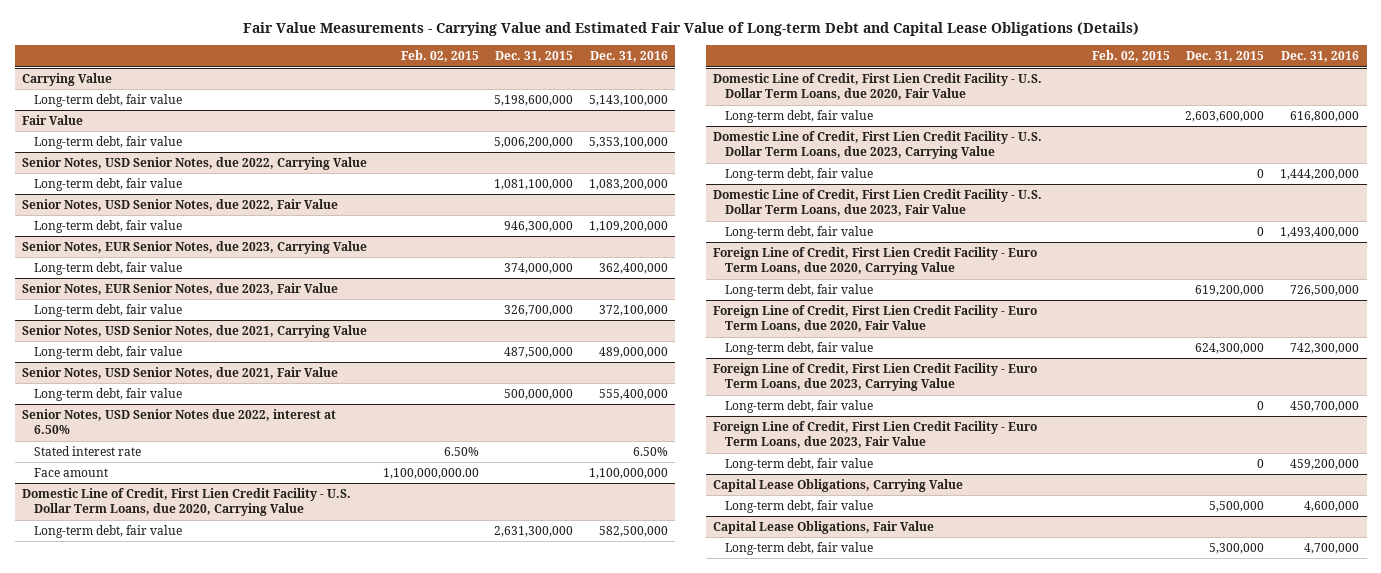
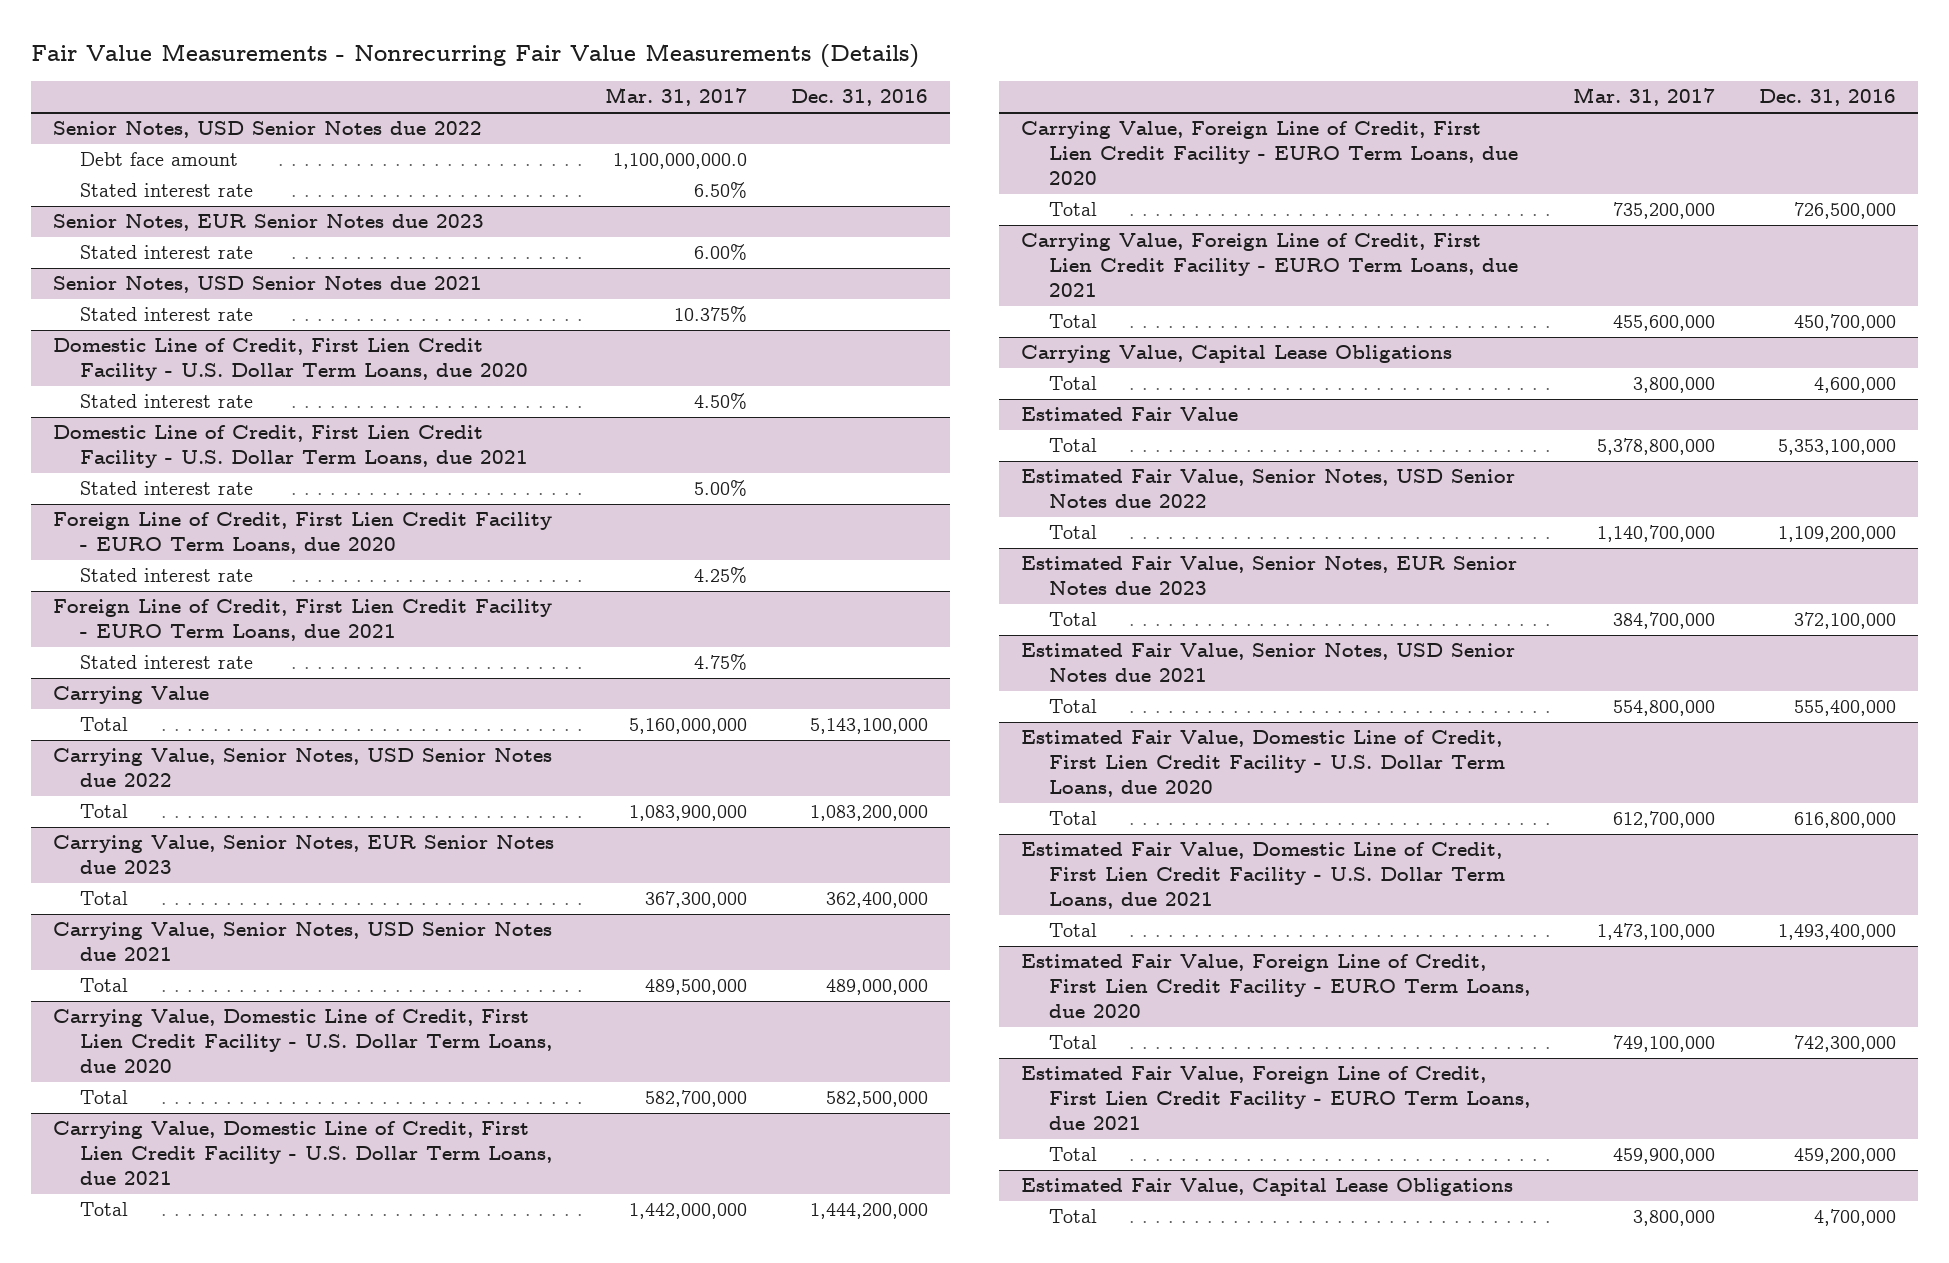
- Fair Value Measurements - Carrying Value and Estimated Fair Value of Long-term Debt and Capital Lease Obligations (Details)
+ Fair Value Measurements - Nonrecurring Fair Value Measurements (Details)
- | Feb. 02, 2015 | Dec. 31, 2015 | Dec. 31, 2016
+ | Mar. 31, 2017 | Dec. 31, 2016
+ Senior Notes, USD Senior Notes due 2022
+ Debt face amount | 1,100,000,000.0 |
+ Stated interest rate | 6.50% |
+ Senior Notes, EUR Senior Notes due 2023
+ Stated interest rate | 6.00% |
+ Senior Notes, USD Senior Notes due 2021
+ Stated interest rate | 10.375% |
+ Domestic Line of Credit, First Lien Credit Facility - U.S. Dollar Term Loans, due 2020
+ Stated interest rate | 4.50% |
+ Domestic Line of Credit, First Lien Credit Facility - U.S. Dollar Term Loans, due 2021
+ Stated interest rate | 5.00% |
+ Foreign Line of Credit, First Lien Credit Facility - EURO Term Loans, due 2020
+ Stated interest rate | 4.25% |
+ Foreign Line of Credit, First Lien Credit Facility - EURO Term Loans, due 2021
+ Stated interest rate | 4.75% |
@ Carrying Value
- Long-term debt, fair value | | 5,198,600,000 | 5,143,100,000
- Fair Value
- Long-term debt, fair value | | 5,006,200,000 | 5,353,100,000
- Senior Notes, USD Senior Notes, due 2022, Carrying Value
- Long-term debt, fair value | | 1,081,100,000 | 1,083,200,000
- Senior Notes, USD Senior Notes, due 2022, Fair Value
- Long-term debt, fair value | | 946,300,000 | 1,109,200,000
- Senior Notes, EUR Senior Notes, due 2023, Carrying Value
- Long-term debt, fair value | | 374,000,000 | 362,400,000
- Senior Notes, EUR Senior Notes, due 2023, Fair Value
- Long-term debt, fair value | | 326,700,000 | 372,100,000
- Senior Notes, USD Senior Notes, due 2021, Carrying Value
- Long-term debt, fair value | | 487,500,000 | 489,000,000
- Senior Notes, USD Senior Notes, due 2021, Fair Value
- Long-term debt, fair value | | 500,000,000 | 555,400,000
- Senior Notes, USD Senior Notes due 2022, interest at 6.50%
- Stated interest rate | 6.50% | | 6.50%
- Face amount | 1,100,000,000.00 | | 1,100,000,000
- Domestic Line of Credit, First Lien Credit Facility - U.S. Dollar Term Loans, due 2020, Carrying Value
- Long-term debt, fair value | | 2,631,300,000 | 582,500,000
- Domestic Line of Credit, First Lien Credit Facility - U.S. Dollar Term Loans, due 2020, Fair Value
- Long-term debt, fair value | | 2,603,600,000 | 616,800,000
- Domestic Line of Credit, First Lien Credit Facility - U.S. Dollar Term Loans, due 2023, Carrying Value
- Long-term debt, fair value | | 0 | 1,444,200,000
- Domestic Line of Credit, First Lien Credit Facility - U.S. Dollar Term Loans, due 2023, Fair Value
- Long-term debt, fair value | | 0 | 1,493,400,000
- Foreign Line of Credit, First Lien Credit Facility - Euro Term Loans, due 2020, Carrying Value
- Long-term debt, fair value | | 619,200,000 | 726,500,000
- Foreign Line of Credit, First Lien Credit Facility - Euro Term Loans, due 2020, Fair Value
- Long-term debt, fair value | | 624,300,000 | 742,300,000
- Foreign Line of Credit, First Lien Credit Facility - Euro Term Loans, due 2023, Carrying Value
- Long-term debt, fair value | | 0 | 450,700,000
- Foreign Line of Credit, First Lien Credit Facility - Euro Term Loans, due 2023, Fair Value
- Long-term debt, fair value | | 0 | 459,200,000
- Capital Lease Obligations, Carrying Value
- Long-term debt, fair value | | 5,500,000 | 4,600,000
- Capital Lease Obligations, Fair Value
- Long-term debt, fair value | | 5,300,000 | 4,700,000
@ Carrying Value
+ Total | 5,160,000,000 | 5,143,100,000
+ Carrying Value, Senior Notes, USD Senior Notes due 2022
+ Total | 1,083,900,000 | 1,083,200,000
+ Carrying Value, Senior Notes, EUR Senior Notes due 2023
+ Total | 367,300,000 | 362,400,000
+ Carrying Value, Senior Notes, USD Senior Notes due 2021
+ Total | 489,500,000 | 489,000,000
+ Carrying Value, Domestic Line of Credit, First Lien Credit Facility - U.S. Dollar Term Loans, due 2020
+ Total | 582,700,000 | 582,500,000
+ Carrying Value, Domestic Line of Credit, First Lien Credit Facility - U.S. Dollar Term Loans, due 2021
+ Total | 1,442,000,000 | 1,444,200,000
+ Carrying Value, Foreign Line of Credit, First Lien Credit Facility - EURO Term Loans, due 2020
+ Total | 735,200,000 | 726,500,000
+ Carrying Value, Foreign Line of Credit, First Lien Credit Facility - EURO Term Loans, due 2021
+ Total | 455,600,000 | 450,700,000
+ Carrying Value, Capital Lease Obligations
+ Total | 3,800,000 | 4,600,000
+ Estimated Fair Value
+ Total | 5,378,800,000 | 5,353,100,000
+ Estimated Fair Value, Senior Notes, USD Senior Notes due 2022
+ Total | 1,140,700,000 | 1,109,200,000
+ Estimated Fair Value, Senior Notes, EUR Senior Notes due 2023
+ Total | 384,700,000 | 372,100,000
+ Estimated Fair Value, Senior Notes, USD Senior Notes due 2021
+ Total | 554,800,000 | 555,400,000
+ Estimated Fair Value, Domestic Line of Credit, First Lien Credit Facility - U.S. Dollar Term Loans, due 2020
+ Total | 612,700,000 | 616,800,000
+ Estimated Fair Value, Domestic Line of Credit, First Lien Credit Facility - U.S. Dollar Term Loans, due 2021
+ Total | 1,473,100,000 | 1,493,400,000
+ Estimated Fair Value, Foreign Line of Credit, First Lien Credit Facility - EURO Term Loans, due 2020
+ Total | 749,100,000 | 742,300,000
+ Estimated Fair Value, Foreign Line of Credit, First Lien Credit Facility - EURO Term Loans, due 2021
+ Total | 459,900,000 | 459,200,000
+ Estimated Fair Value, Capital Lease Obligations
+ Total | 3,800,000 | 4,700,000

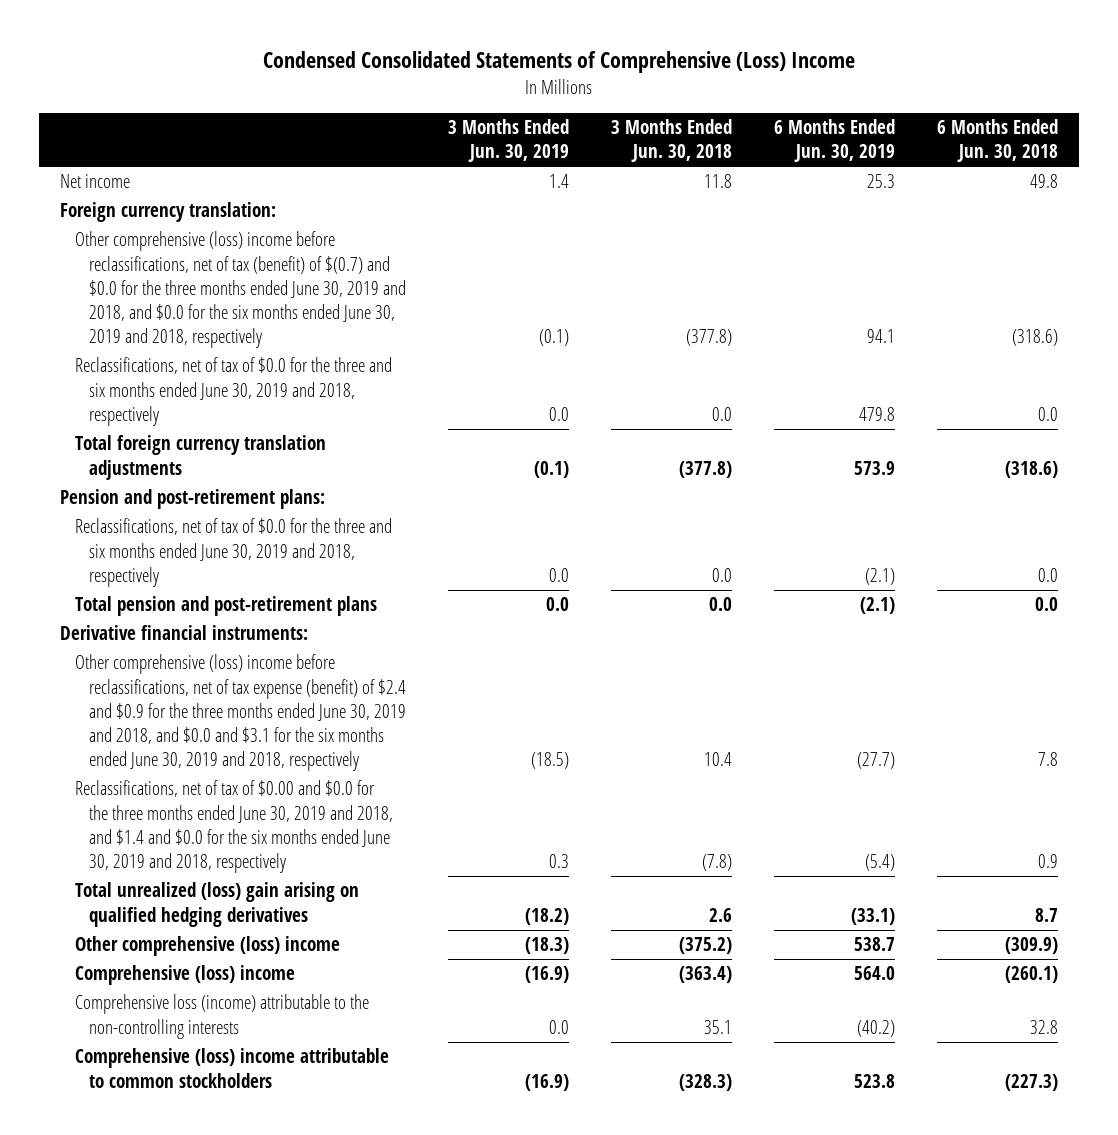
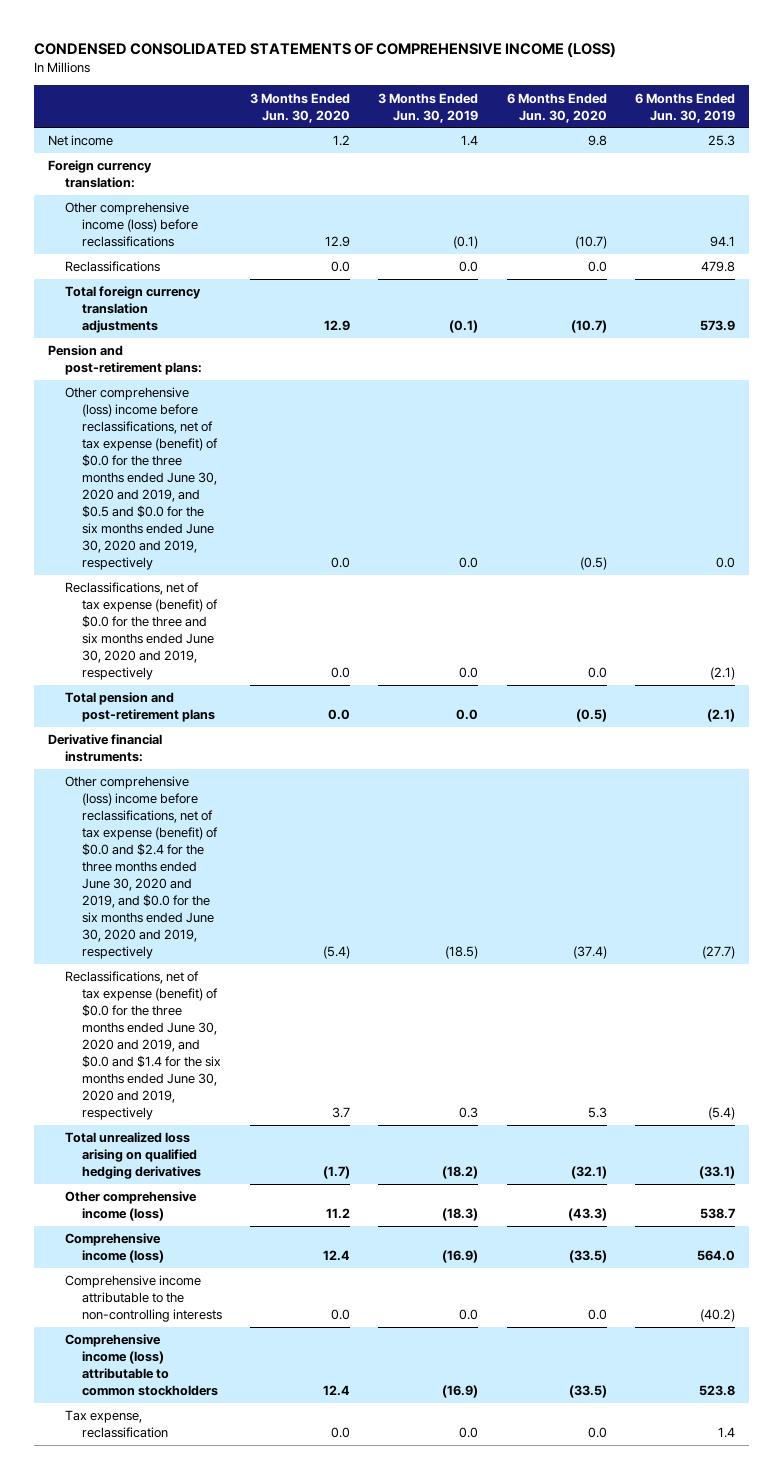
- Condensed Consolidated Statements of Comprehensive (Loss) Income
+ CONDENSED CONSOLIDATED STATEMENTS OF COMPREHENSIVE INCOME (LOSS)
- | 3 Months Ended Jun. 30, 2019 | 3 Months Ended Jun. 30, 2018 | 6 Months Ended Jun. 30, 2019 | 6 Months Ended Jun. 30, 2018
+ | 3 Months Ended Jun. 30, 2020 | 3 Months Ended Jun. 30, 2019 | 6 Months Ended Jun. 30, 2020 | 6 Months Ended Jun. 30, 2019
- Other comprehensive (loss) income before reclassifications, net of tax (benefit) of $(0.7) and $0.0 for the three months ended June 30, 2019 and 2018, and $0.0 for the six months ended June 30, 2019 and 2018, respectively | (0.1) | (377.8) | 94.1 | (318.6)
- Reclassifications, net of tax of $0.0 for the three and six months ended June 30, 2019 and 2018, respectively | 0.0 | 0.0 | 479.8 | 0.0
+ Other comprehensive income (loss) before reclassifications | 12.9 | (0.1) | (10.7) | 94.1
+ Reclassifications | 0.0 | 0.0 | 0.0 | 479.8
- Reclassifications, net of tax of $0.0 for the three and six months ended June 30, 2019 and 2018, respectively | 0.0 | 0.0 | (2.1) | 0.0
+ Other comprehensive (loss) income before reclassifications, net of tax expense (benefit) of $0.0 for the three months ended June 30, 2020 and 2019, and $0.5 and $0.0 for the six months ended June 30, 2020 and 2019, respectively | 0.0 | 0.0 | (0.5) | 0.0
+ Reclassifications, net of tax expense (benefit) of $0.0 for the three and six months ended June 30, 2020 and 2019, respectively | 0.0 | 0.0 | 0.0 | (2.1)
- Other comprehensive (loss) income before reclassifications, net of tax expense (benefit) of $2.4 and $0.9 for the three months ended June 30, 2019 and 2018, and $0.0 and $3.1 for the six months ended June 30, 2019 and 2018, respectively | (18.5) | 10.4 | (27.7) | 7.8
- Reclassifications, net of tax of $0.00 and $0.0 for the three months ended June 30, 2019 and 2018, and $1.4 and $0.0 for the six months ended June 30, 2019 and 2018, respectively | 0.3 | (7.8) | (5.4) | 0.9
- Total unrealized (loss) gain arising on qualified hedging derivatives | (18.2) | 2.6 | (33.1) | 8.7
- Other comprehensive (loss) income | (18.3) | (375.2) | 538.7 | (309.9)
- Comprehensive (loss) income | (16.9) | (363.4) | 564.0 | (260.1)
- Comprehensive loss (income) attributable to the non-controlling interests | 0.0 | 35.1 | (40.2) | 32.8
- Comprehensive (loss) income attributable to common stockholders | (16.9) | (328.3) | 523.8 | (227.3)
+ Other comprehensive (loss) income before reclassifications, net of tax expense (benefit) of $0.0 and $2.4 for the three months ended June 30, 2020 and 2019, and $0.0 for the six months ended June 30, 2020 and 2019, respectively | (5.4) | (18.5) | (37.4) | (27.7)
+ Reclassifications, net of tax expense (benefit) of $0.0 for the three months ended June 30, 2020 and 2019, and $0.0 and $1.4 for the six months ended June 30, 2020 and 2019, respectively | 3.7 | 0.3 | 5.3 | (5.4)
+ Total unrealized loss arising on qualified hedging derivatives | (1.7) | (18.2) | (32.1) | (33.1)
+ Other comprehensive income (loss) | 11.2 | (18.3) | (43.3) | 538.7
+ Comprehensive income (loss) | 12.4 | (16.9) | (33.5) | 564.0
+ Comprehensive income attributable to the non-controlling interests | 0.0 | 0.0 | 0.0 | (40.2)
+ Comprehensive income (loss) attributable to common stockholders | 12.4 | (16.9) | (33.5) | 523.8
+ Tax expense, reclassification | 0.0 | 0.0 | 0.0 | 1.4

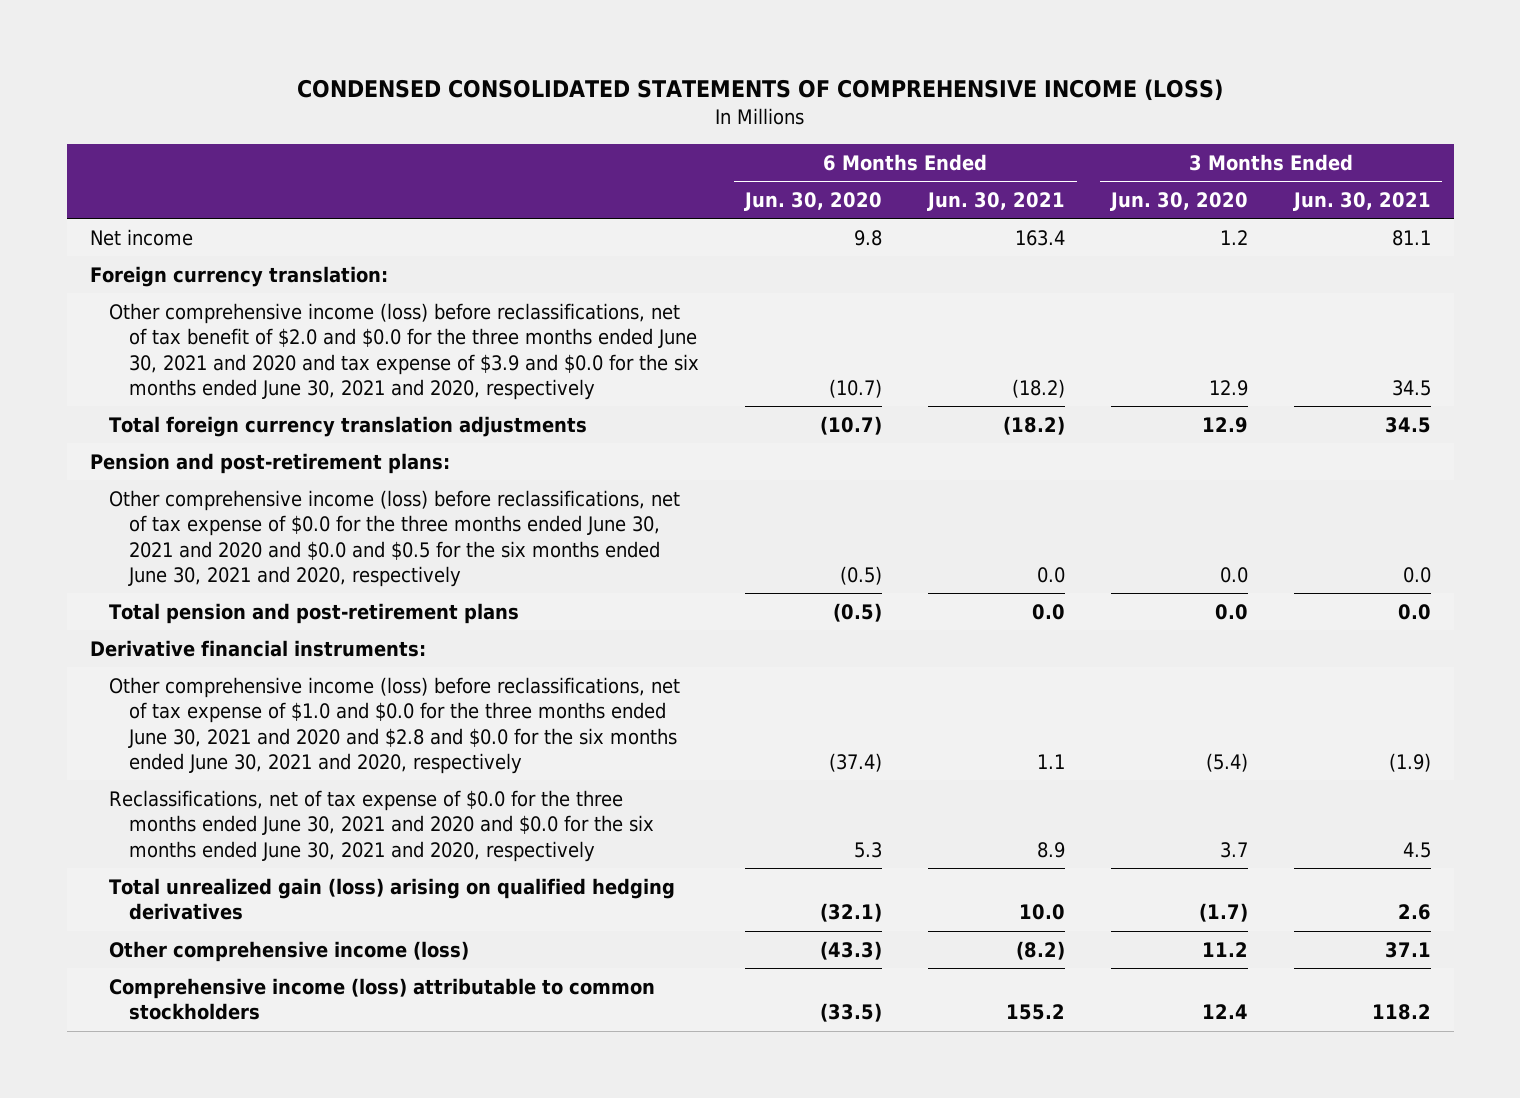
- | 3 Months Ended Jun. 30, 2020 | 3 Months Ended Jun. 30, 2019 | 6 Months Ended Jun. 30, 2020 | 6 Months Ended Jun. 30, 2019
+ | 6 Months Ended Jun. 30, 2020 | 6 Months Ended Jun. 30, 2021 | 3 Months Ended Jun. 30, 2020 | 3 Months Ended Jun. 30, 2021
- Other comprehensive income (loss) before reclassifications | 12.9 | (0.1) | (10.7) | 94.1
- Reclassifications | 0.0 | 0.0 | 0.0 | 479.8
+ Other comprehensive income (loss) before reclassifications, net of tax benefit of $2.0 and $0.0 for the three months ended June 30, 2021 and 2020 and tax expense of $3.9 and $0.0 for the six months ended June 30, 2021 and 2020, respectively | (10.7) | (18.2) | 12.9 | 34.5
- Other comprehensive (loss) income before reclassifications, net of tax expense (benefit) of $0.0 for the three months ended June 30, 2020 and 2019, and $0.5 and $0.0 for the six months ended June 30, 2020 and 2019, respectively | 0.0 | 0.0 | (0.5) | 0.0
- Reclassifications, net of tax expense (benefit) of $0.0 for the three and six months ended June 30, 2020 and 2019, respectively | 0.0 | 0.0 | 0.0 | (2.1)
+ Other comprehensive income (loss) before reclassifications, net of tax expense of $0.0 for the three months ended June 30, 2021 and 2020 and $0.0 and $0.5 for the six months ended June 30, 2021 and 2020, respectively | (0.5) | 0.0 | 0.0 | 0.0
- Other comprehensive (loss) income before reclassifications, net of tax expense (benefit) of $0.0 and $2.4 for the three months ended June 30, 2020 and 2019, and $0.0 for the six months ended June 30, 2020 and 2019, respectively | (5.4) | (18.5) | (37.4) | (27.7)
- Reclassifications, net of tax expense (benefit) of $0.0 for the three months ended June 30, 2020 and 2019, and $0.0 and $1.4 for the six months ended June 30, 2020 and 2019, respectively | 3.7 | 0.3 | 5.3 | (5.4)
- Total unrealized loss arising on qualified hedging derivatives | (1.7) | (18.2) | (32.1) | (33.1)
+ Other comprehensive income (loss) before reclassifications, net of tax expense of $1.0 and $0.0 for the three months ended June 30, 2021 and 2020 and $2.8 and $0.0 for the six months ended June 30, 2021 and 2020, respectively | (37.4) | 1.1 | (5.4) | (1.9)
+ Reclassifications, net of tax expense of $0.0 for the three months ended June 30, 2021 and 2020 and $0.0 for the six months ended June 30, 2021 and 2020, respectively | 5.3 | 8.9 | 3.7 | 4.5
+ Total unrealized gain (loss) arising on qualified hedging derivatives | (32.1) | 10.0 | (1.7) | 2.6
- Comprehensive income (loss) | 12.4 | (16.9) | (33.5) | 564.0
- Comprehensive income attributable to the non-controlling interests | 0.0 | 0.0 | 0.0 | (40.2)
- Tax expense, reclassification | 0.0 | 0.0 | 0.0 | 1.4

